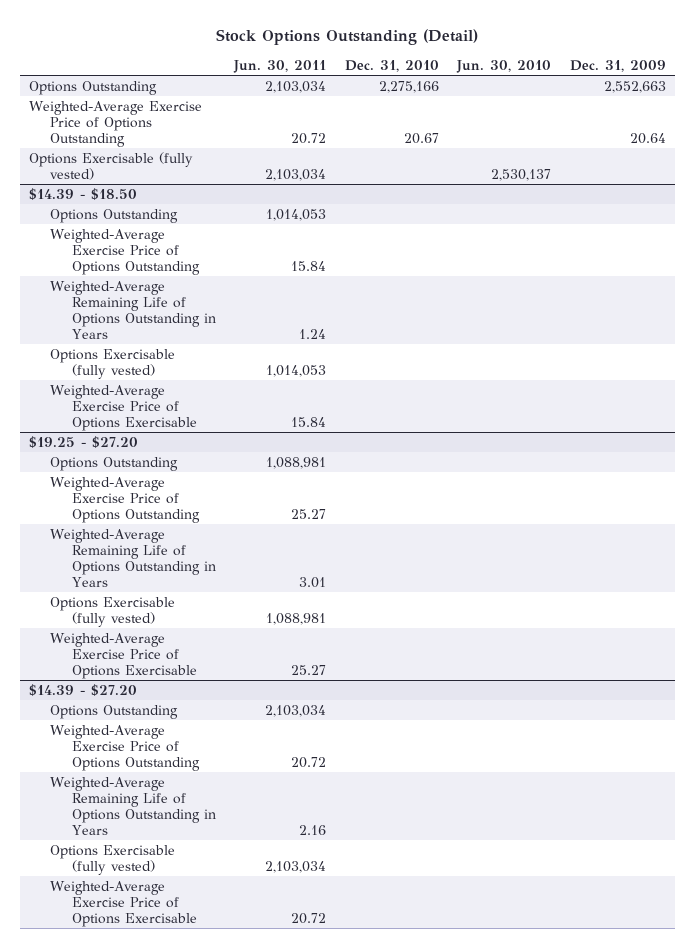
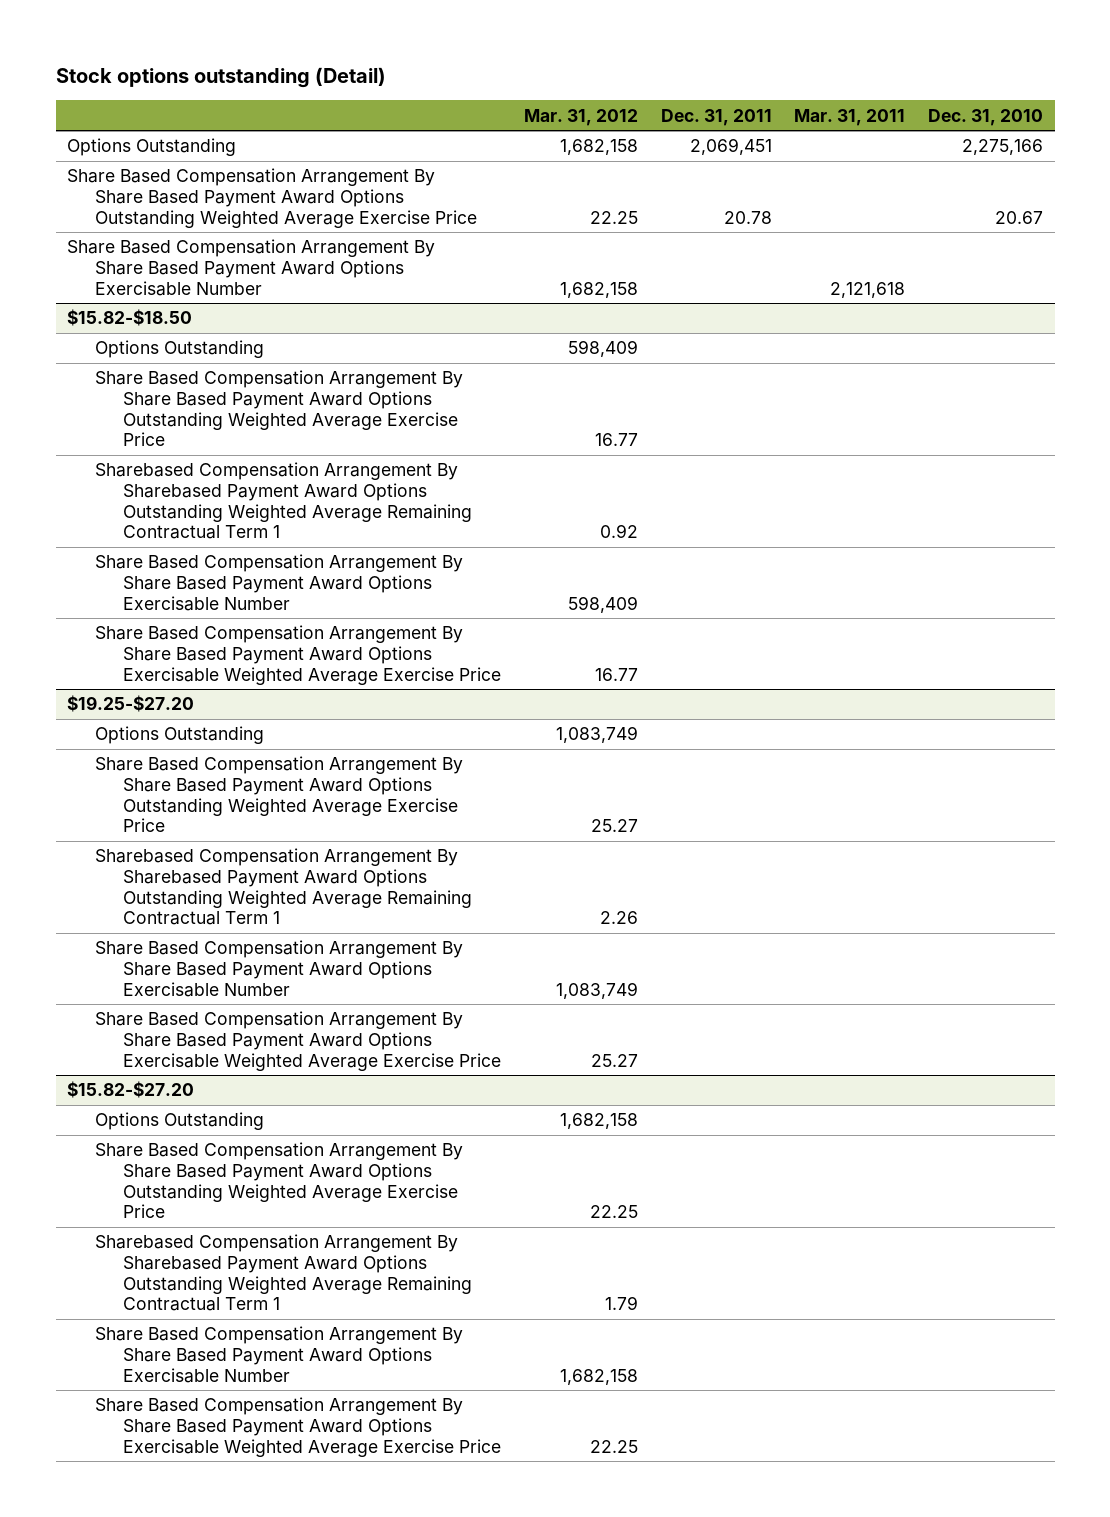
- Stock Options Outstanding (Detail)
+ Stock options outstanding (Detail)
- | Jun. 30, 2011 | Dec. 31, 2010 | Jun. 30, 2010 | Dec. 31, 2009
+ | Mar. 31, 2012 | Dec. 31, 2011 | Mar. 31, 2011 | Dec. 31, 2010
- Weighted-Average Exercise Price of Options Outstanding | 20.72 | 20.67 | | 20.64
- Options Exercisable (fully vested) | 2,103,034 | | 2,530,137 |
- $14.39 - $18.50
- Options Outstanding | 1,014,053 | | |
- Weighted-Average Exercise Price of Options Outstanding | 15.84 | | |
- Weighted-Average Remaining Life of Options Outstanding in Years | 1.24 | | |
- Options Exercisable (fully vested) | 1,014,053 | | |
- Weighted-Average Exercise Price of Options Exercisable | 15.84 | | |
- $19.25 - $27.20
+ Share Based Compensation Arrangement By Share Based Payment Award Options Outstanding Weighted Average Exercise Price | 22.25 | 20.78 | | 20.67
+ Share Based Compensation Arrangement By Share Based Payment Award Options Exercisable Number | 1,682,158 | | 2,121,618 |
+ $15.82-$18.50
+ Options Outstanding | 598,409 | | |
+ Share Based Compensation Arrangement By Share Based Payment Award Options Outstanding Weighted Average Exercise Price | 16.77 | | |
+ Sharebased Compensation Arrangement By Sharebased Payment Award Options Outstanding Weighted Average Remaining Contractual Term 1 | 0.92 | | |
+ Share Based Compensation Arrangement By Share Based Payment Award Options Exercisable Number | 598,409 | | |
+ Share Based Compensation Arrangement By Share Based Payment Award Options Exercisable Weighted Average Exercise Price | 16.77 | | |
+ $19.25-$27.20
- Weighted-Average Exercise Price of Options Outstanding | 25.27 | | |
- Weighted-Average Remaining Life of Options Outstanding in Years | 3.01 | | |
- Options Exercisable (fully vested) | 1,088,981 | | |
- Weighted-Average Exercise Price of Options Exercisable | 25.27 | | |
- $14.39 - $27.20
- Options Outstanding | 2,103,034 | | |
- Weighted-Average Exercise Price of Options Outstanding | 20.72 | | |
- Weighted-Average Remaining Life of Options Outstanding in Years | 2.16 | | |
- Options Exercisable (fully vested) | 2,103,034 | | |
- Weighted-Average Exercise Price of Options Exercisable | 20.72 | | |
+ Share Based Compensation Arrangement By Share Based Payment Award Options Outstanding Weighted Average Exercise Price | 25.27 | | |
+ Sharebased Compensation Arrangement By Sharebased Payment Award Options Outstanding Weighted Average Remaining Contractual Term 1 | 2.26 | | |
+ Share Based Compensation Arrangement By Share Based Payment Award Options Exercisable Number | 1,083,749 | | |
+ Share Based Compensation Arrangement By Share Based Payment Award Options Exercisable Weighted Average Exercise Price | 25.27 | | |
+ $15.82-$27.20
+ Options Outstanding | 1,682,158 | | |
+ Share Based Compensation Arrangement By Share Based Payment Award Options Outstanding Weighted Average Exercise Price | 22.25 | | |
+ Sharebased Compensation Arrangement By Sharebased Payment Award Options Outstanding Weighted Average Remaining Contractual Term 1 | 1.79 | | |
+ Share Based Compensation Arrangement By Share Based Payment Award Options Exercisable Number | 1,682,158 | | |
+ Share Based Compensation Arrangement By Share Based Payment Award Options Exercisable Weighted Average Exercise Price | 22.25 | | |

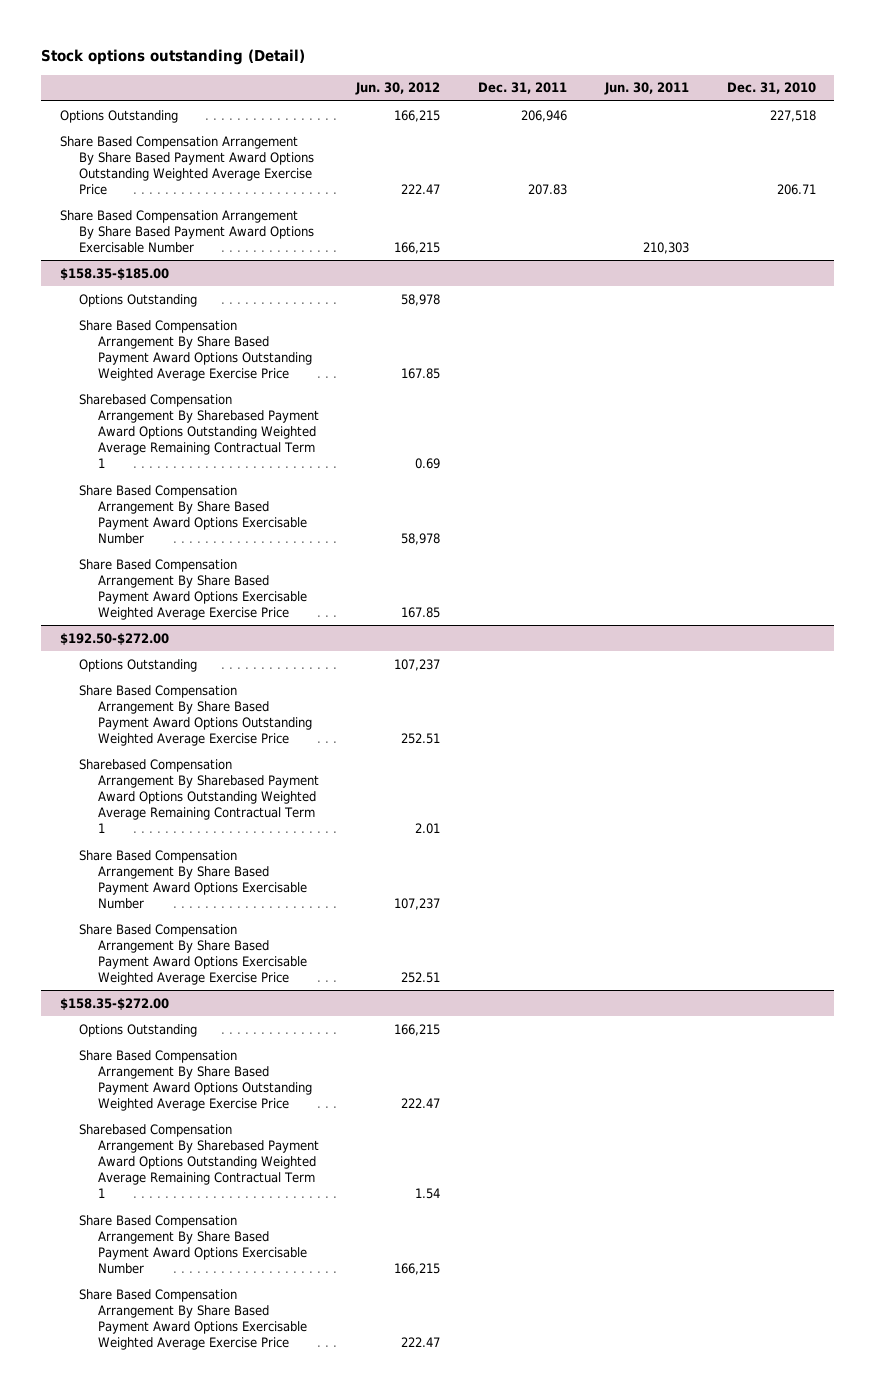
- | Mar. 31, 2012 | Dec. 31, 2011 | Mar. 31, 2011 | Dec. 31, 2010
+ | Jun. 30, 2012 | Dec. 31, 2011 | Jun. 30, 2011 | Dec. 31, 2010
- Options Outstanding | 1,682,158 | 2,069,451 | | 2,275,166
- Share Based Compensation Arrangement By Share Based Payment Award Options Outstanding Weighted Average Exercise Price | 22.25 | 20.78 | | 20.67
+ Options Outstanding | 166,215 | 206,946 | | 227,518
+ Share Based Compensation Arrangement By Share Based Payment Award Options Outstanding Weighted Average Exercise Price | 222.47 | 207.83 | | 206.71
- $15.82-$18.50
- Options Outstanding | 598,409 | | |
- Share Based Compensation Arrangement By Share Based Payment Award Options Outstanding Weighted Average Exercise Price | 16.77 | | |
- Sharebased Compensation Arrangement By Sharebased Payment Award Options Outstanding Weighted Average Remaining Contractual Term 1 | 0.92 | | |
- Share Based Compensation Arrangement By Share Based Payment Award Options Exercisable Number | 598,409 | | |
- Share Based Compensation Arrangement By Share Based Payment Award Options Exercisable Weighted Average Exercise Price | 16.77 | | |
- $19.25-$27.20
- Options Outstanding | 1,083,749 | | |
- Share Based Compensation Arrangement By Share Based Payment Award Options Outstanding Weighted Average Exercise Price | 25.27 | | |
- Sharebased Compensation Arrangement By Sharebased Payment Award Options Outstanding Weighted Average Remaining Contractual Term 1 | 2.26 | | |
- Share Based Compensation Arrangement By Share Based Payment Award Options Exercisable Number | 1,083,749 | | |
- Share Based Compensation Arrangement By Share Based Payment Award Options Exercisable Weighted Average Exercise Price | 25.27 | | |
- $15.82-$27.20
- Options Outstanding | 1,682,158 | | |
- Share Based Compensation Arrangement By Share Based Payment Award Options Outstanding Weighted Average Exercise Price | 22.25 | | |
- Sharebased Compensation Arrangement By Sharebased Payment Award Options Outstanding Weighted Average Remaining Contractual Term 1 | 1.79 | | |
- Share Based Compensation Arrangement By Share Based Payment Award Options Exercisable Number | 1,682,158 | | |
- Share Based Compensation Arrangement By Share Based Payment Award Options Exercisable Weighted Average Exercise Price | 22.25 | | |
+ $158.35-$185.00
+ Options Outstanding | 58,978 | | |
+ Share Based Compensation Arrangement By Share Based Payment Award Options Outstanding Weighted Average Exercise Price | 167.85 | | |
+ Sharebased Compensation Arrangement By Sharebased Payment Award Options Outstanding Weighted Average Remaining Contractual Term 1 | 0.69 | | |
+ Share Based Compensation Arrangement By Share Based Payment Award Options Exercisable Number | 58,978 | | |
+ Share Based Compensation Arrangement By Share Based Payment Award Options Exercisable Weighted Average Exercise Price | 167.85 | | |
+ $192.50-$272.00
+ Options Outstanding | 107,237 | | |
+ Share Based Compensation Arrangement By Share Based Payment Award Options Outstanding Weighted Average Exercise Price | 252.51 | | |
+ Sharebased Compensation Arrangement By Sharebased Payment Award Options Outstanding Weighted Average Remaining Contractual Term 1 | 2.01 | | |
+ Share Based Compensation Arrangement By Share Based Payment Award Options Exercisable Number | 107,237 | | |
+ Share Based Compensation Arrangement By Share Based Payment Award Options Exercisable Weighted Average Exercise Price | 252.51 | | |
+ $158.35-$272.00
+ Options Outstanding | 166,215 | | |
+ Share Based Compensation Arrangement By Share Based Payment Award Options Outstanding Weighted Average Exercise Price | 222.47 | | |
+ Sharebased Compensation Arrangement By Sharebased Payment Award Options Outstanding Weighted Average Remaining Contractual Term 1 | 1.54 | | |
+ Share Based Compensation Arrangement By Share Based Payment Award Options Exercisable Number | 166,215 | | |
+ Share Based Compensation Arrangement By Share Based Payment Award Options Exercisable Weighted Average Exercise Price | 222.47 | | |

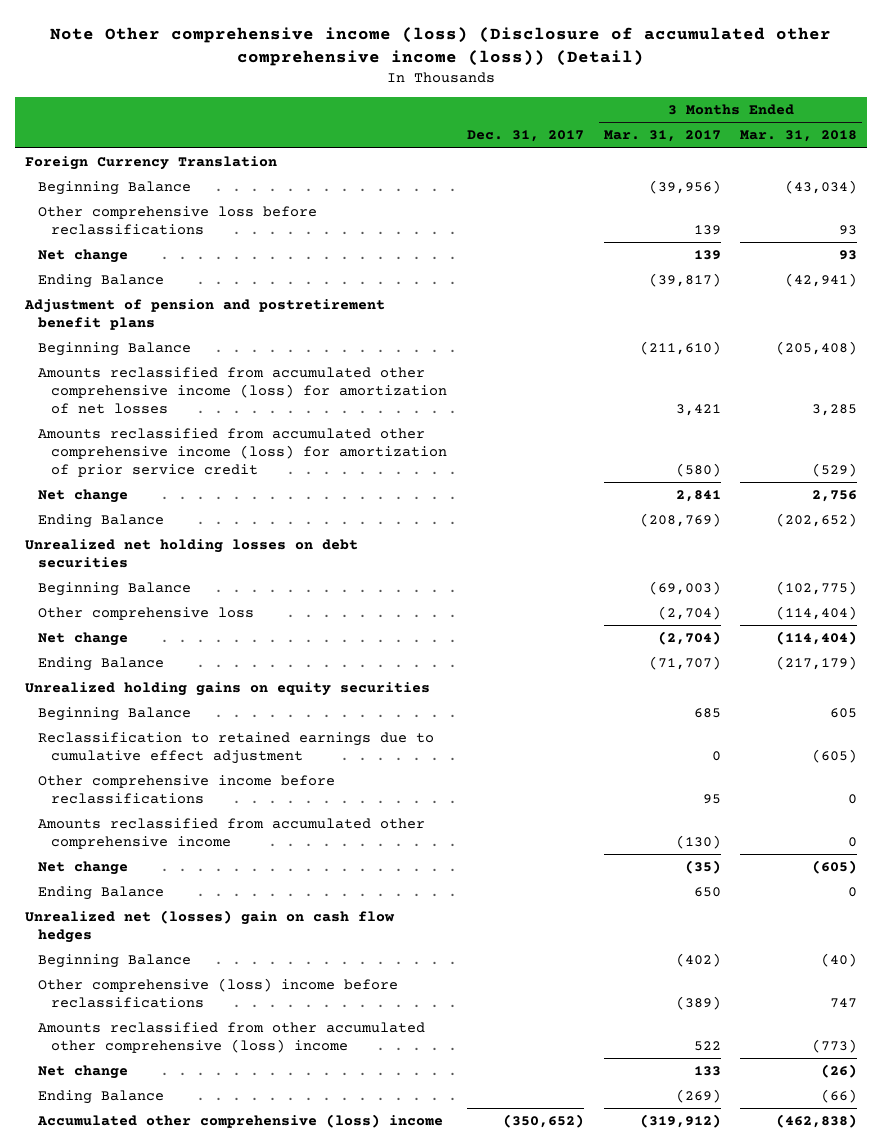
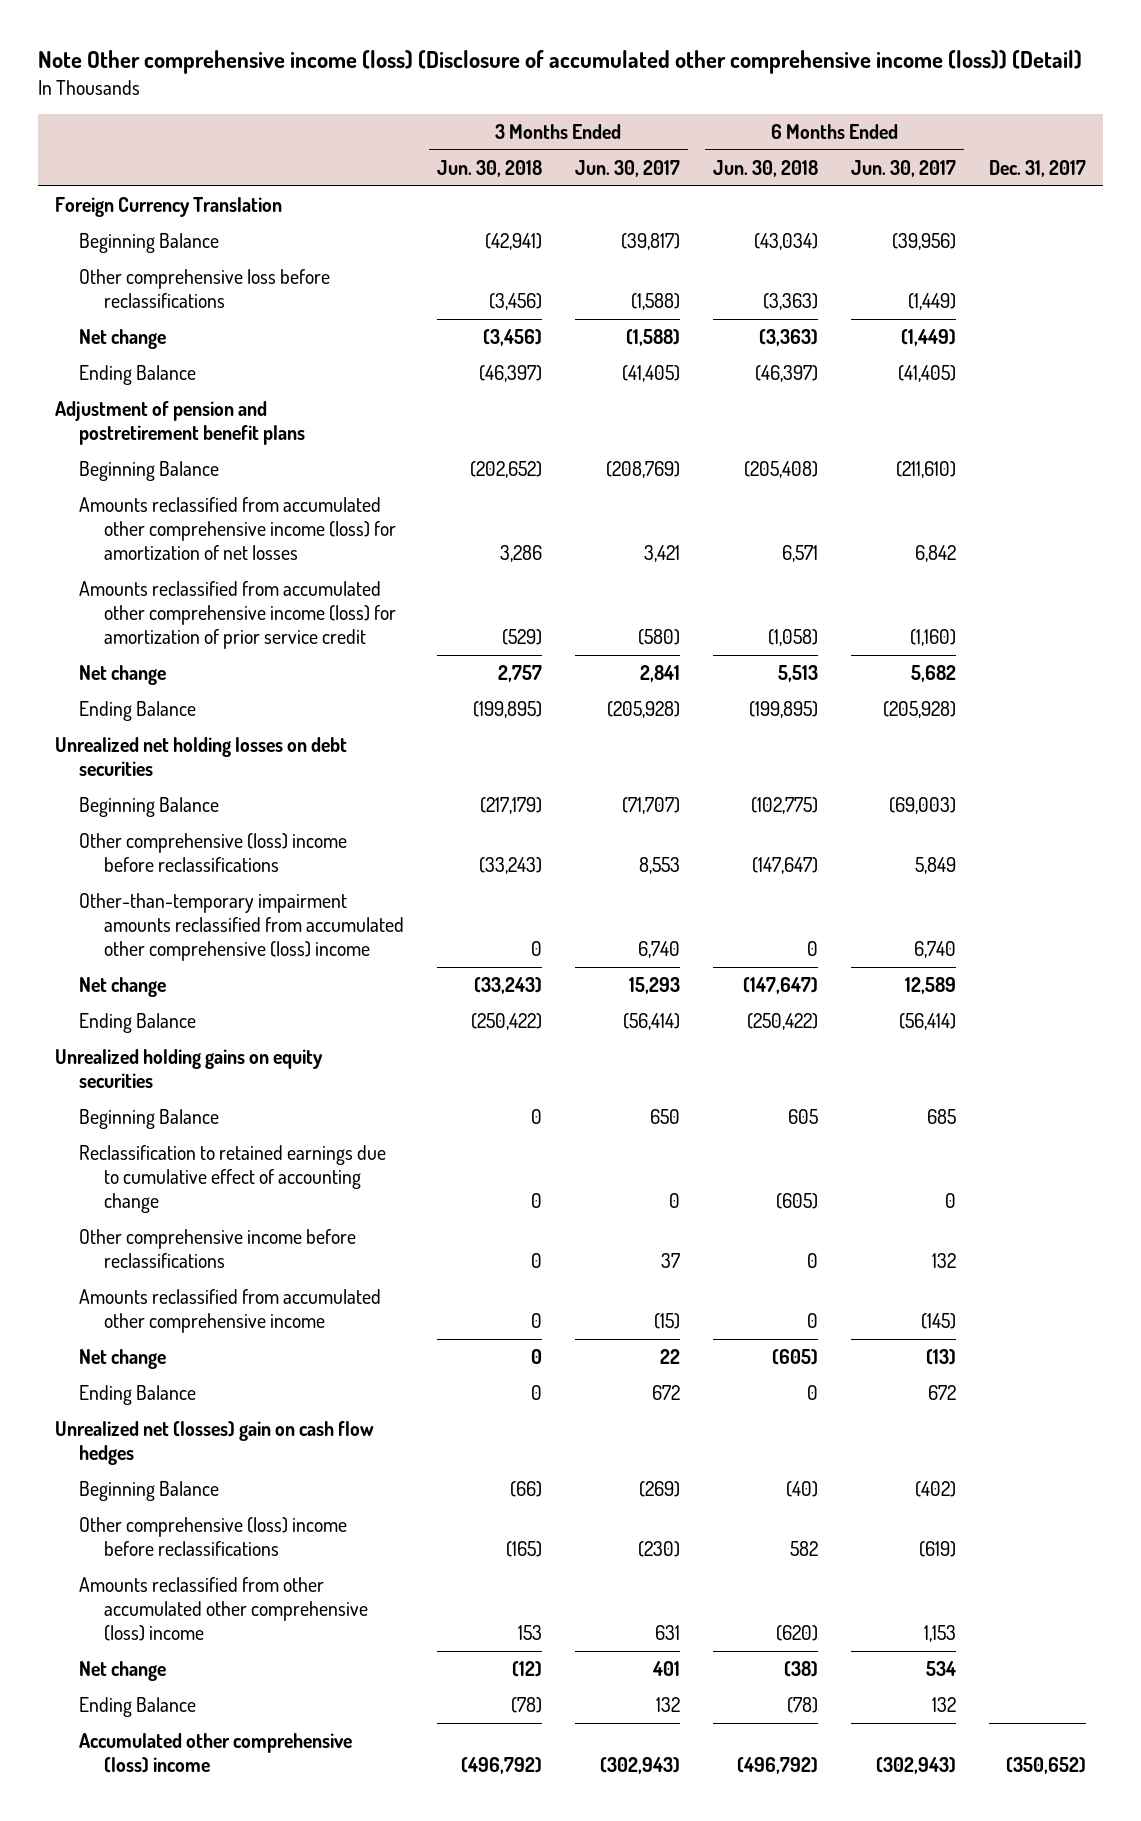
- | Dec. 31, 2017 | 3 Months Ended Mar. 31, 2017 | 3 Months Ended Mar. 31, 2018
+ | 3 Months Ended Jun. 30, 2018 | 3 Months Ended Jun. 30, 2017 | 6 Months Ended Jun. 30, 2018 | 6 Months Ended Jun. 30, 2017 | Dec. 31, 2017
- Other comprehensive loss | | (2,704) | (114,404)
+ Other comprehensive (loss) income before reclassifications | (33,243) | 8,553 | (147,647) | 5,849 |
+ Other-than-temporary impairment amounts reclassified from accumulated other comprehensive (loss) income | 0 | 6,740 | 0 | 6,740 |
- Reclassification to retained earnings due to cumulative effect adjustment | | 0 | (605)
+ Reclassification to retained earnings due to cumulative effect of accounting change | 0 | 0 | (605) | 0 |

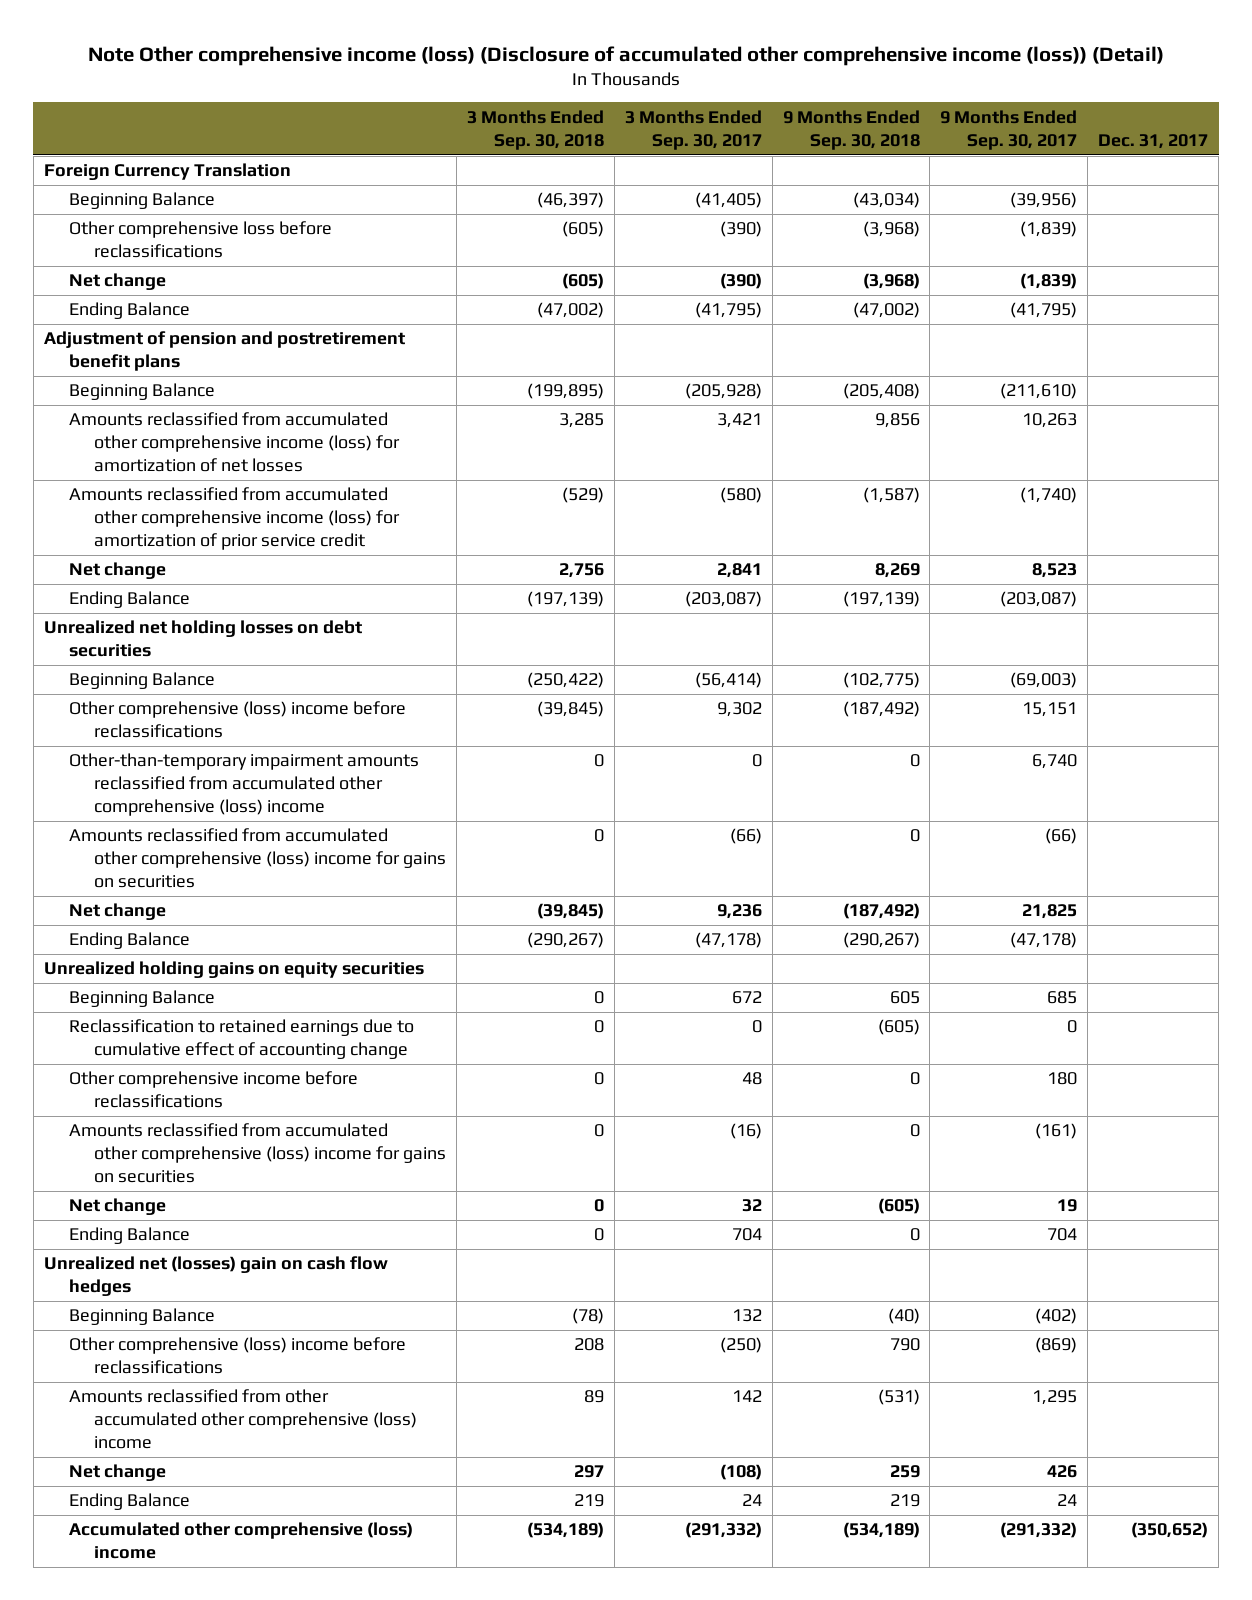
- | 3 Months Ended Jun. 30, 2018 | 3 Months Ended Jun. 30, 2017 | 6 Months Ended Jun. 30, 2018 | 6 Months Ended Jun. 30, 2017 | Dec. 31, 2017
+ | 3 Months Ended Sep. 30, 2018 | 3 Months Ended Sep. 30, 2017 | 9 Months Ended Sep. 30, 2018 | 9 Months Ended Sep. 30, 2017 | Dec. 31, 2017
+ Amounts reclassified from accumulated other comprehensive (loss) income for gains on securities | 0 | (66) | 0 | (66) |
- Amounts reclassified from accumulated other comprehensive income | 0 | (15) | 0 | (145) |
+ Amounts reclassified from accumulated other comprehensive (loss) income for gains on securities | 0 | (16) | 0 | (161) |

